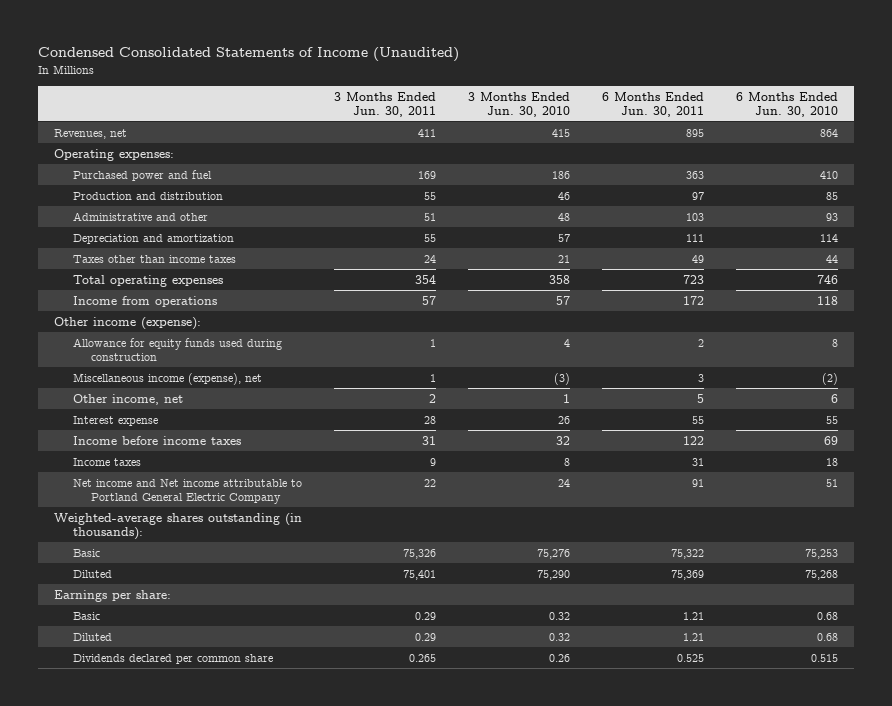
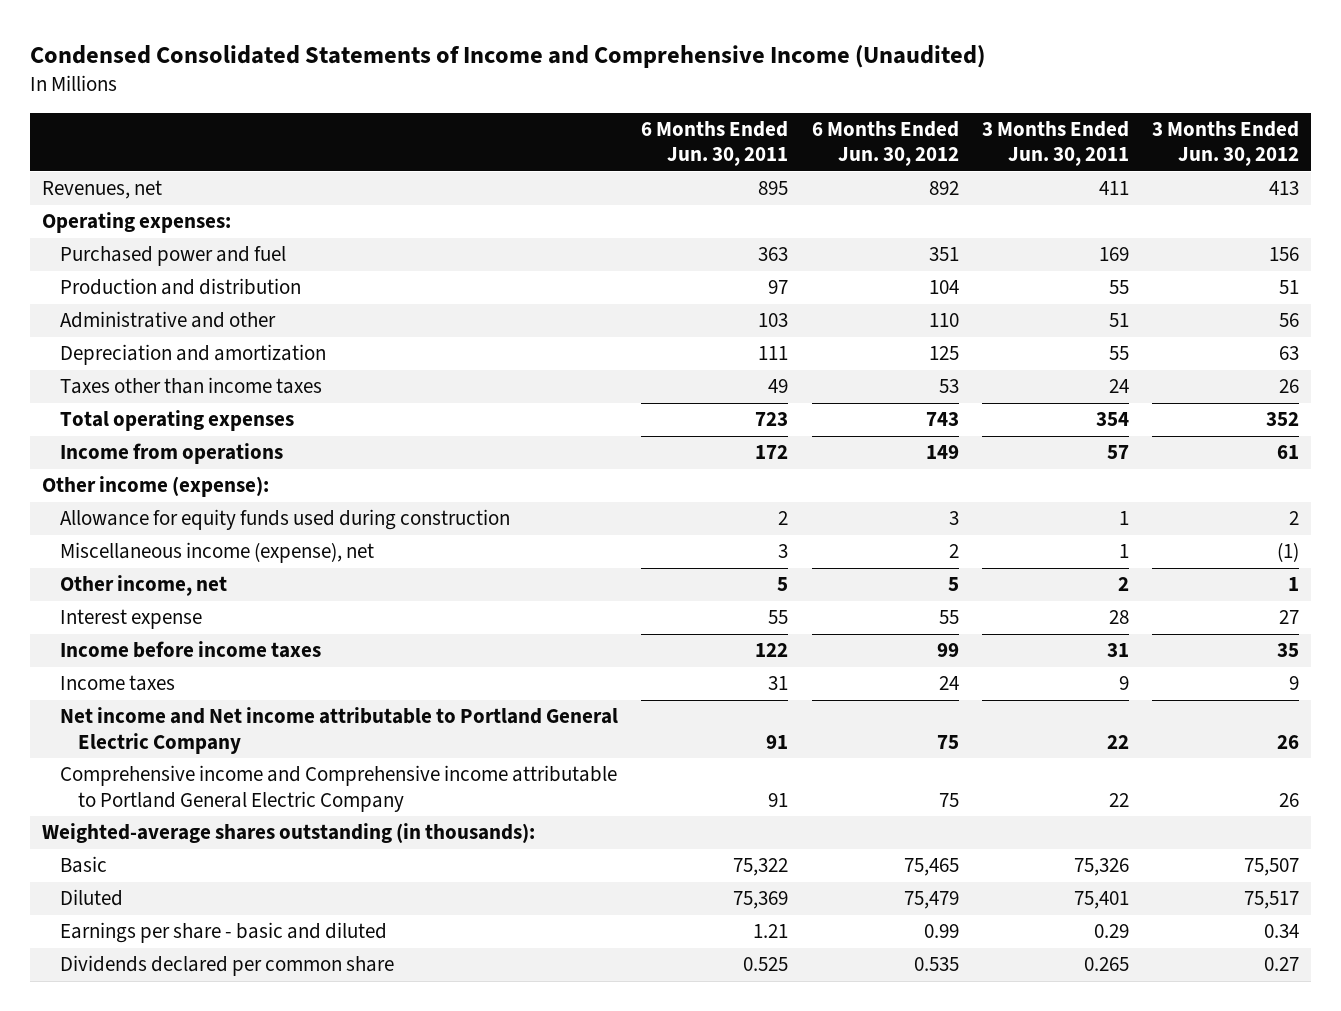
- Condensed Consolidated Statements of Income (Unaudited)
+ Condensed Consolidated Statements of Income and Comprehensive Income (Unaudited)
- | 3 Months Ended Jun. 30, 2011 | 3 Months Ended Jun. 30, 2010 | 6 Months Ended Jun. 30, 2011 | 6 Months Ended Jun. 30, 2010
+ | 6 Months Ended Jun. 30, 2011 | 6 Months Ended Jun. 30, 2012 | 3 Months Ended Jun. 30, 2011 | 3 Months Ended Jun. 30, 2012
+ Comprehensive income and Comprehensive income attributable to Portland General Electric Company | 91 | 75 | 22 | 26
- Earnings per share:
- Basic | 0.29 | 0.32 | 1.21 | 0.68
- Diluted | 0.29 | 0.32 | 1.21 | 0.68
+ Earnings per share - basic and diluted | 1.21 | 0.99 | 0.29 | 0.34

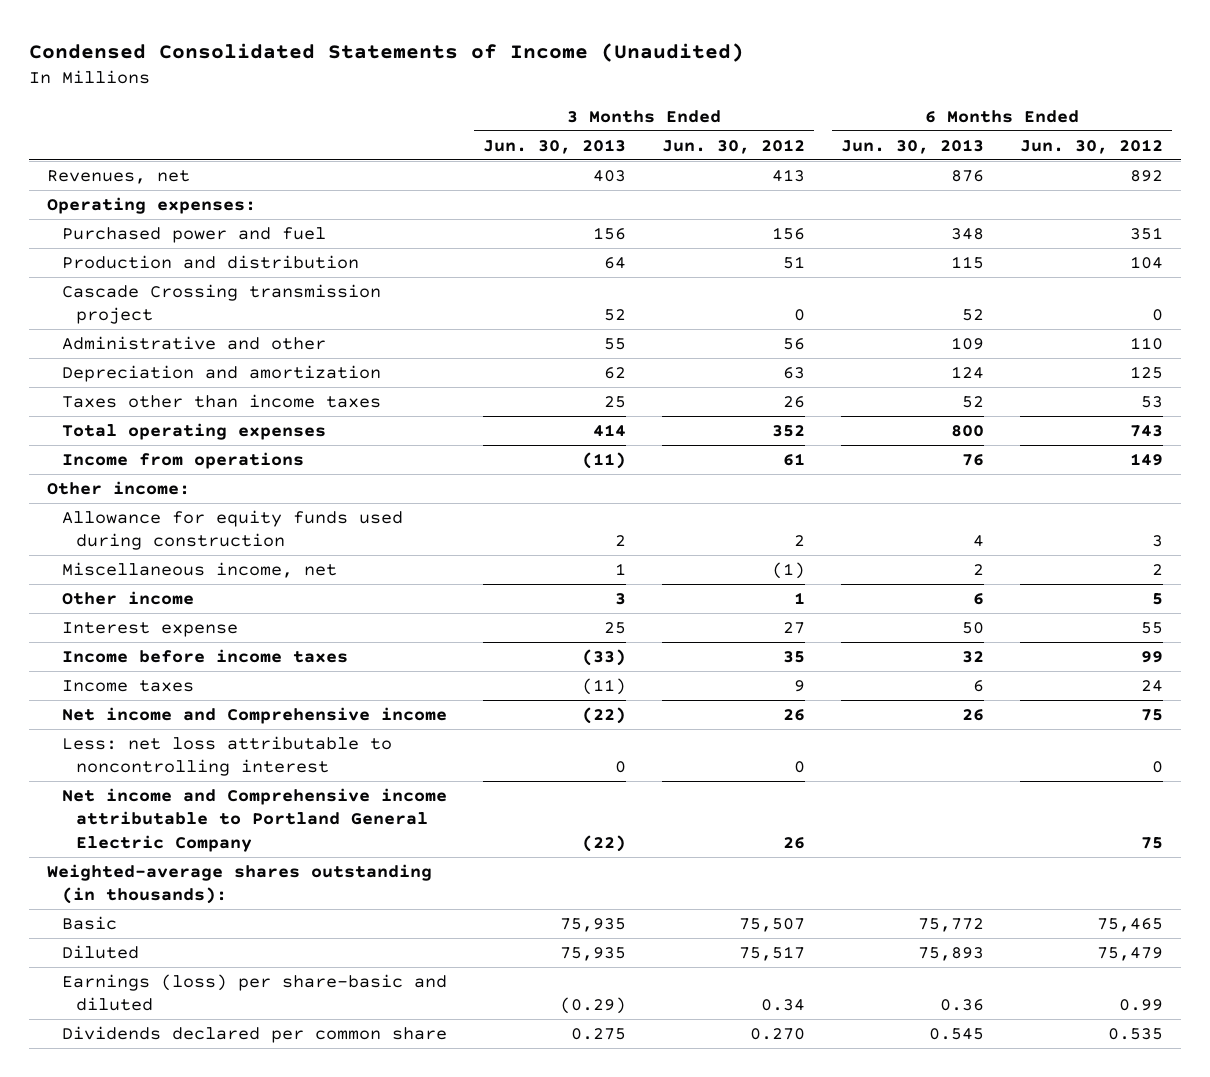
- Condensed Consolidated Statements of Income and Comprehensive Income (Unaudited)
+ Condensed Consolidated Statements of Income (Unaudited)
- | 6 Months Ended Jun. 30, 2011 | 6 Months Ended Jun. 30, 2012 | 3 Months Ended Jun. 30, 2011 | 3 Months Ended Jun. 30, 2012
+ | 3 Months Ended Jun. 30, 2013 | 3 Months Ended Jun. 30, 2012 | 6 Months Ended Jun. 30, 2013 | 6 Months Ended Jun. 30, 2012
+ Cascade Crossing transmission project | 52 | 0 | 52 | 0
- Other income (expense):
+ Other income:
- Miscellaneous income (expense), net | 3 | 2 | 1 | (1)
- Other income, net | 5 | 5 | 2 | 1
+ Miscellaneous income, net | 1 | (1) | 2 | 2
+ Other income | 3 | 1 | 6 | 5
- Net income and Net income attributable to Portland General Electric Company | 91 | 75 | 22 | 26
- Comprehensive income and Comprehensive income attributable to Portland General Electric Company | 91 | 75 | 22 | 26
+ Net income and Comprehensive income | (22) | 26 | 26 | 75
+ Less: net loss attributable to noncontrolling interest | 0 | 0 | | 0
+ Net income and Comprehensive income attributable to Portland General Electric Company | (22) | 26 | | 75
- Earnings per share - basic and diluted | 1.21 | 0.99 | 0.29 | 0.34
- Dividends declared per common share | 0.525 | 0.535 | 0.265 | 0.27
+ Earnings (loss) per share-basic and diluted | (0.29) | 0.34 | 0.36 | 0.99
+ Dividends declared per common share | 0.275 | 0.270 | 0.545 | 0.535

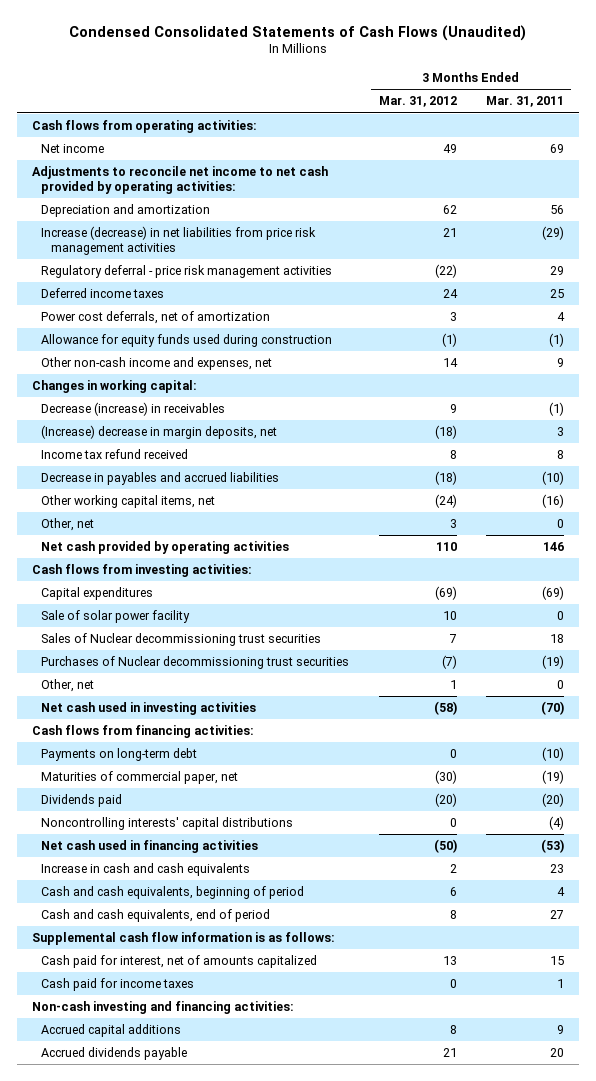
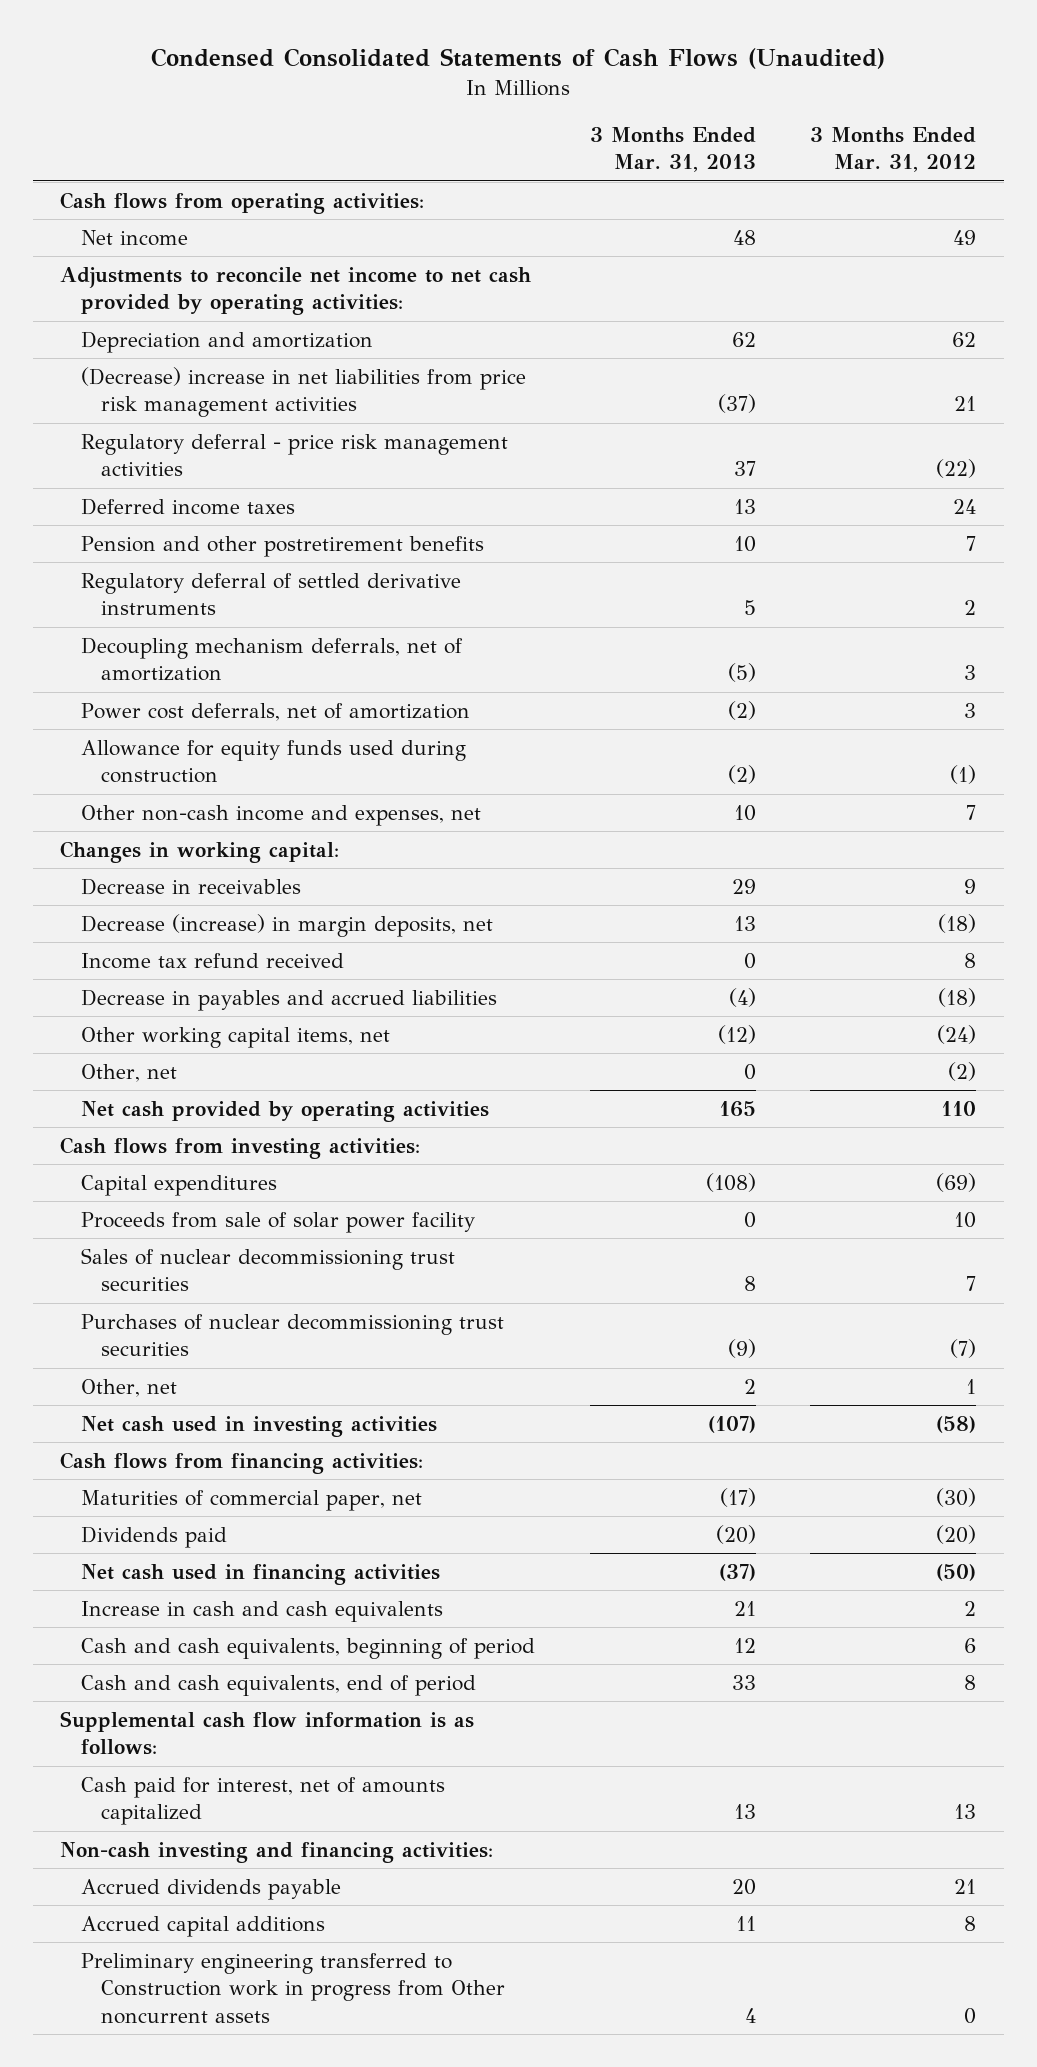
- | 3 Months Ended Mar. 31, 2012 | 3 Months Ended Mar. 31, 2011
+ | 3 Months Ended Mar. 31, 2013 | 3 Months Ended Mar. 31, 2012
- Increase (decrease) in net liabilities from price risk management activities | 21 | (29)
+ (Decrease) increase in net liabilities from price risk management activities | (37) | 21
+ Pension and other postretirement benefits | 10 | 7
+ Regulatory deferral of settled derivative instruments | 5 | 2
+ Decoupling mechanism deferrals, net of amortization | (5) | 3
- Other non-cash income and expenses, net | 14 | 9
+ Other non-cash income and expenses, net | 10 | 7
- Decrease (increase) in receivables | 9 | (1)
- (Increase) decrease in margin deposits, net | (18) | 3
+ Decrease in receivables | 29 | 9
+ Decrease (increase) in margin deposits, net | 13 | (18)
- Other, net | 3 | 0
+ Other, net | 0 | (2)
- Sale of solar power facility | 10 | 0
- Sales of Nuclear decommissioning trust securities | 7 | 18
- Purchases of Nuclear decommissioning trust securities | (7) | (19)
+ Proceeds from sale of solar power facility | 0 | 10
+ Sales of nuclear decommissioning trust securities | 8 | 7
+ Purchases of nuclear decommissioning trust securities | (9) | (7)
- Payments on long-term debt | 0 | (10)
- Noncontrolling interests' capital distributions | 0 | (4)
- Cash paid for income taxes | 0 | 1
moved down: Accrued capital additions | 11 | 8
+ Preliminary engineering transferred to Construction work in progress from Other noncurrent assets | 4 | 0

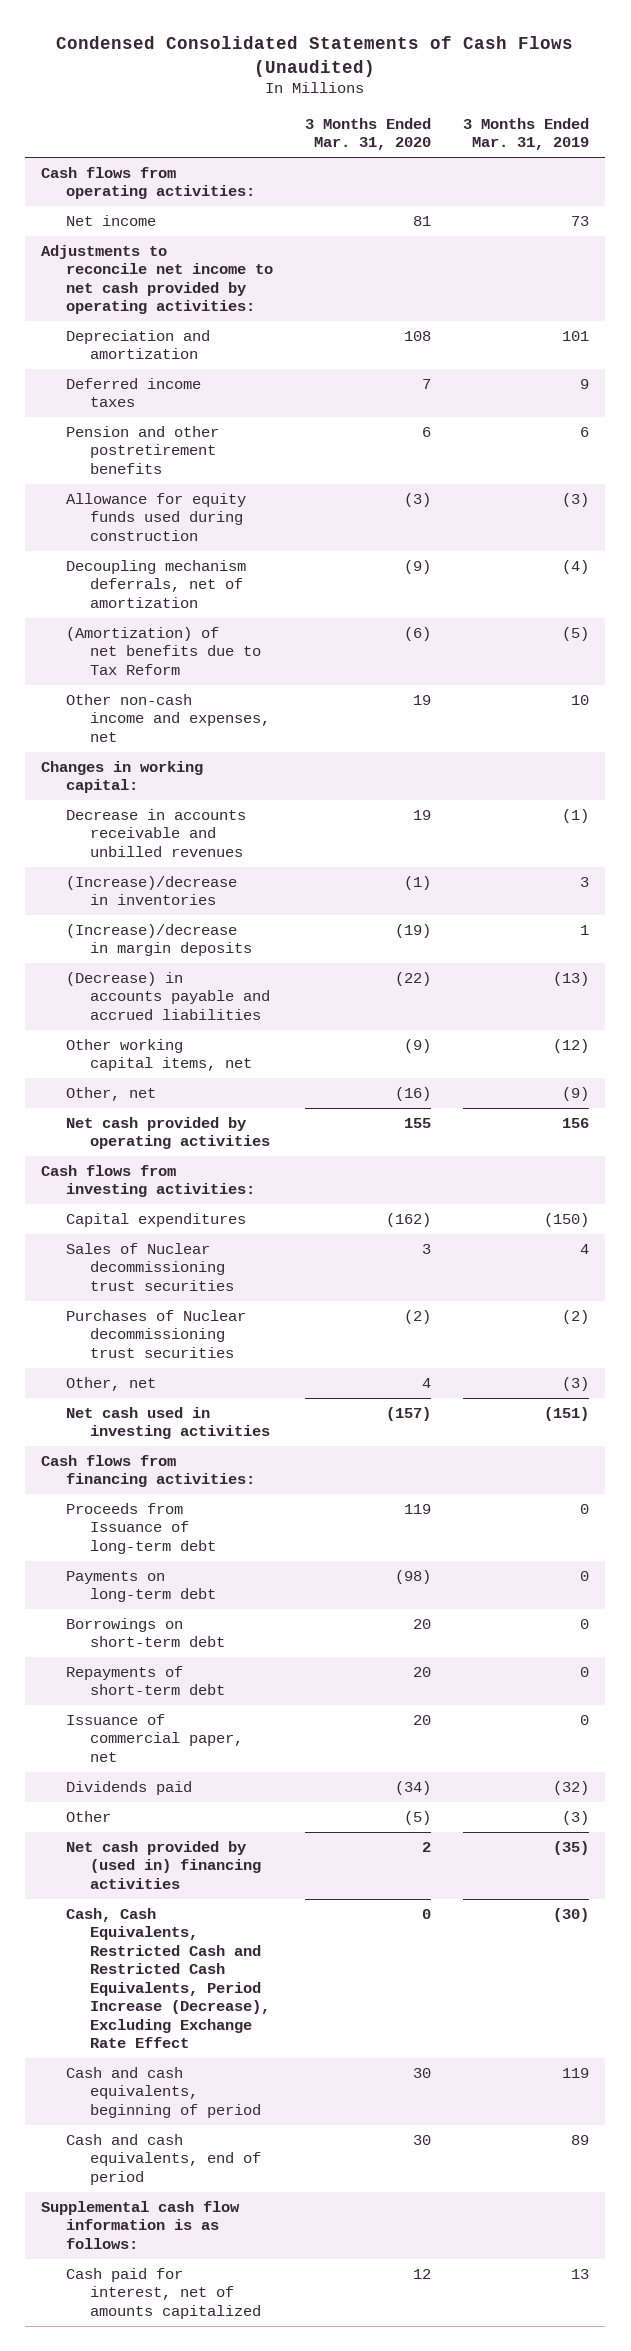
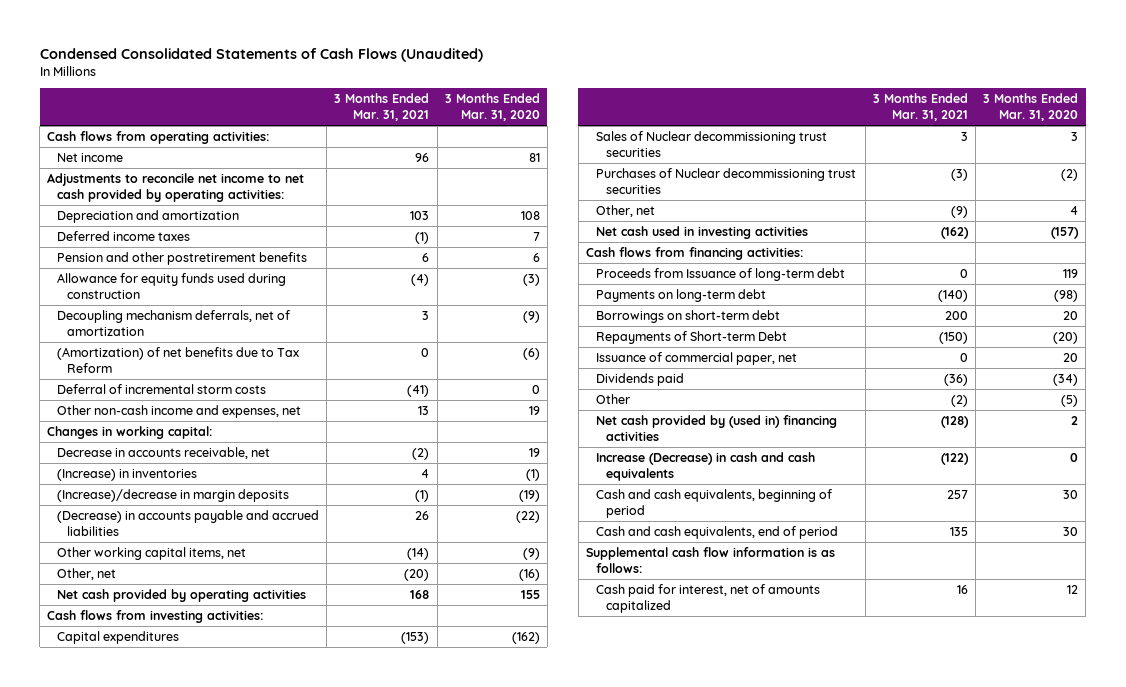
- | 3 Months Ended Mar. 31, 2020 | 3 Months Ended Mar. 31, 2019
+ | 3 Months Ended Mar. 31, 2021 | 3 Months Ended Mar. 31, 2020
+ Deferral of incremental storm costs | (41) | 0
- Decrease in accounts receivable and unbilled revenues | 19 | (1)
- (Increase)/decrease in inventories | (1) | 3
+ Decrease in accounts receivable, net | (2) | 19
+ (Increase) in inventories | 4 | (1)
- Repayments of short-term debt | 20 | 0
+ Repayments of Short-term Debt | (150) | (20)
- Cash, Cash Equivalents, Restricted Cash and Restricted Cash Equivalents, Period Increase (Decrease), Excluding Exchange Rate Effect | 0 | (30)
+ Increase (Decrease) in cash and cash equivalents | (122) | 0

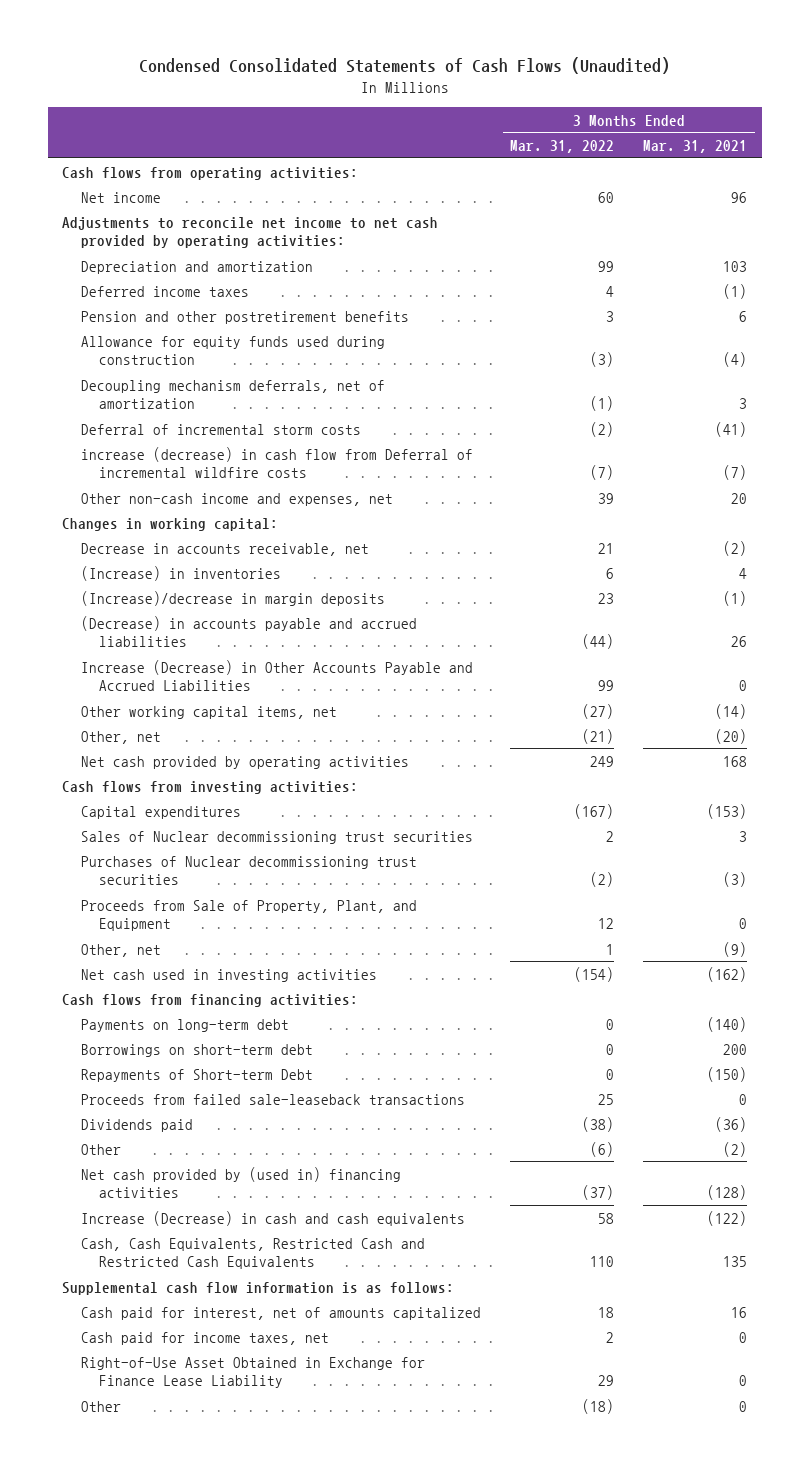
- | 3 Months Ended Mar. 31, 2021 | 3 Months Ended Mar. 31, 2020
+ | 3 Months Ended Mar. 31, 2022 | 3 Months Ended Mar. 31, 2021
- (Amortization) of net benefits due to Tax Reform | 0 | (6)
- Other non-cash income and expenses, net | 13 | 19
+ increase (decrease) in cash flow from Deferral of incremental wildfire costs | (7) | (7)
+ Other non-cash income and expenses, net | 39 | 20
+ Increase (Decrease) in Other Accounts Payable and Accrued Liabilities | 99 | 0
+ Proceeds from Sale of Property, Plant, and Equipment | 12 | 0
- Proceeds from Issuance of long-term debt | 0 | 119
- Issuance of commercial paper, net | 0 | 20
+ Proceeds from failed sale-leaseback transactions | 25 | 0
- Cash and cash equivalents, beginning of period | 257 | 30
- Cash and cash equivalents, end of period | 135 | 30
+ Cash, Cash Equivalents, Restricted Cash and Restricted Cash Equivalents | 110 | 135
+ Cash paid for income taxes, net | 2 | 0
+ Right-of-Use Asset Obtained in Exchange for Finance Lease Liability | 29 | 0
+ Other | (18) | 0

